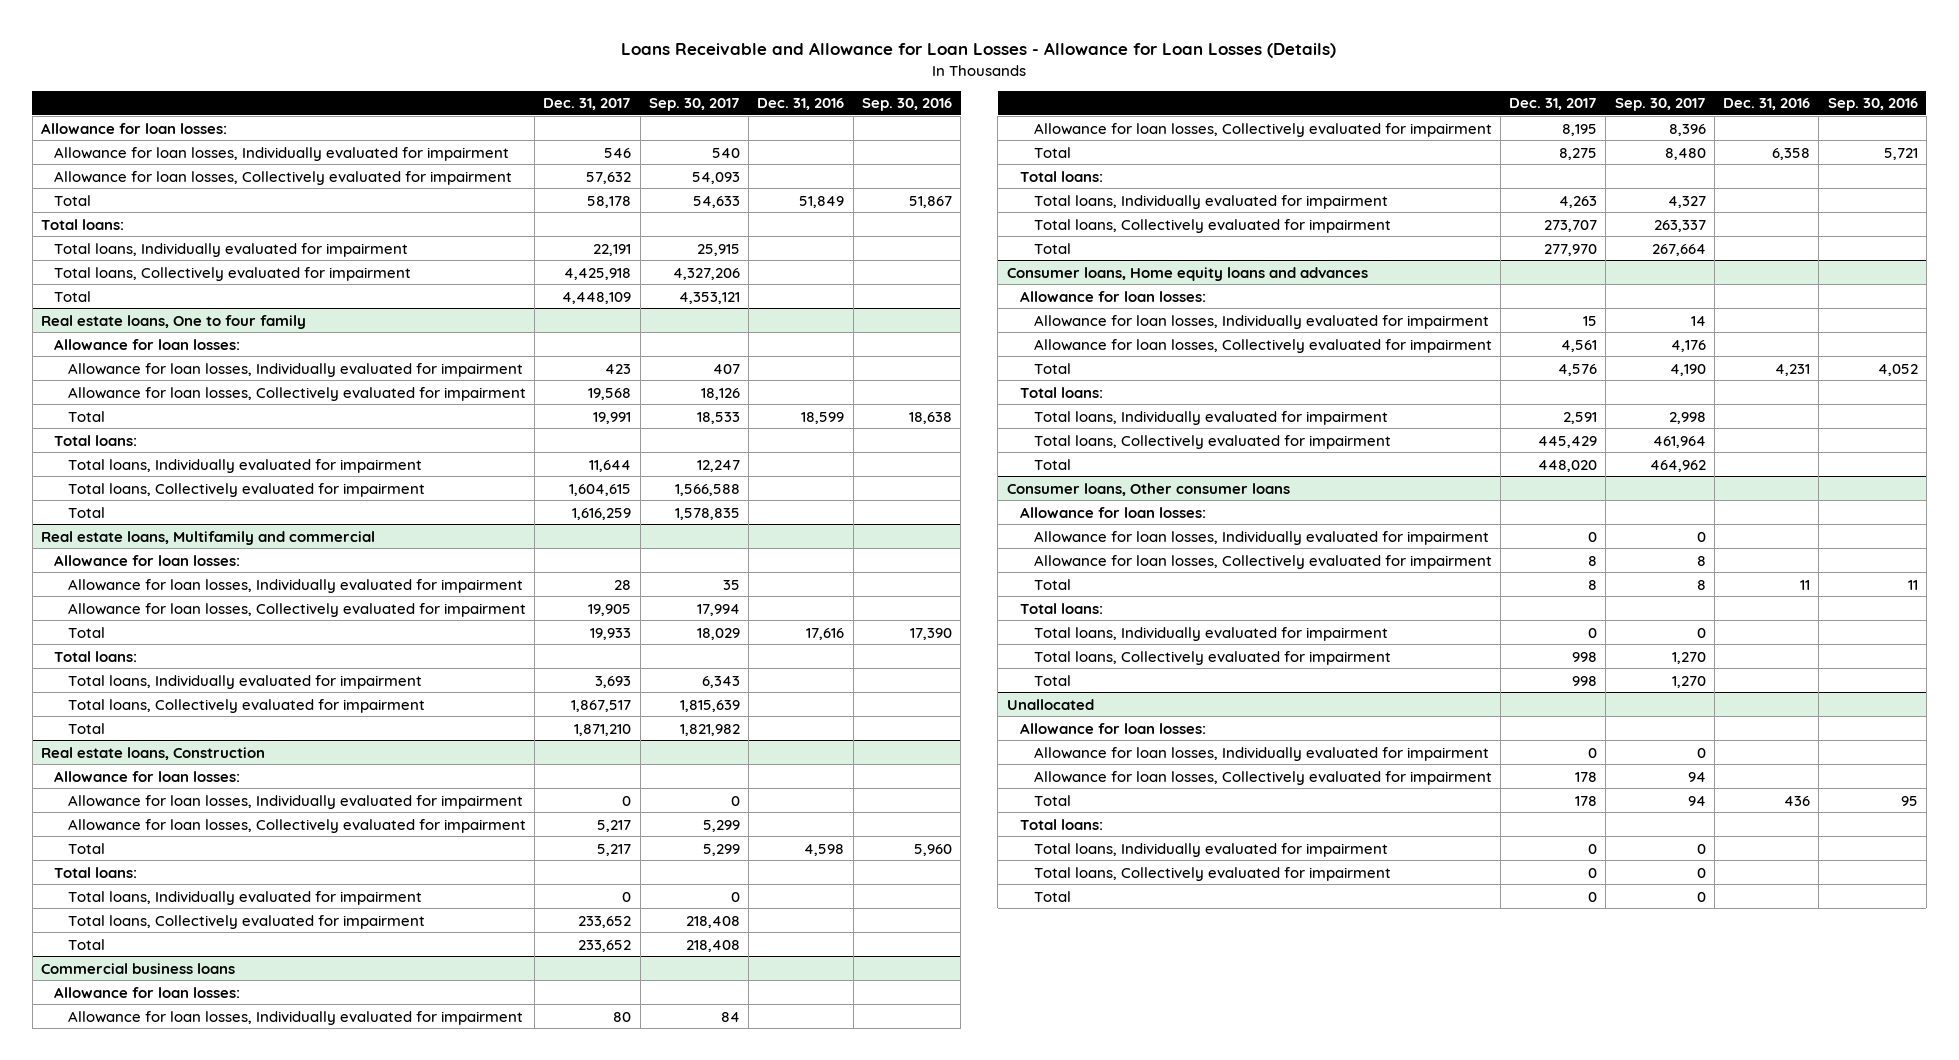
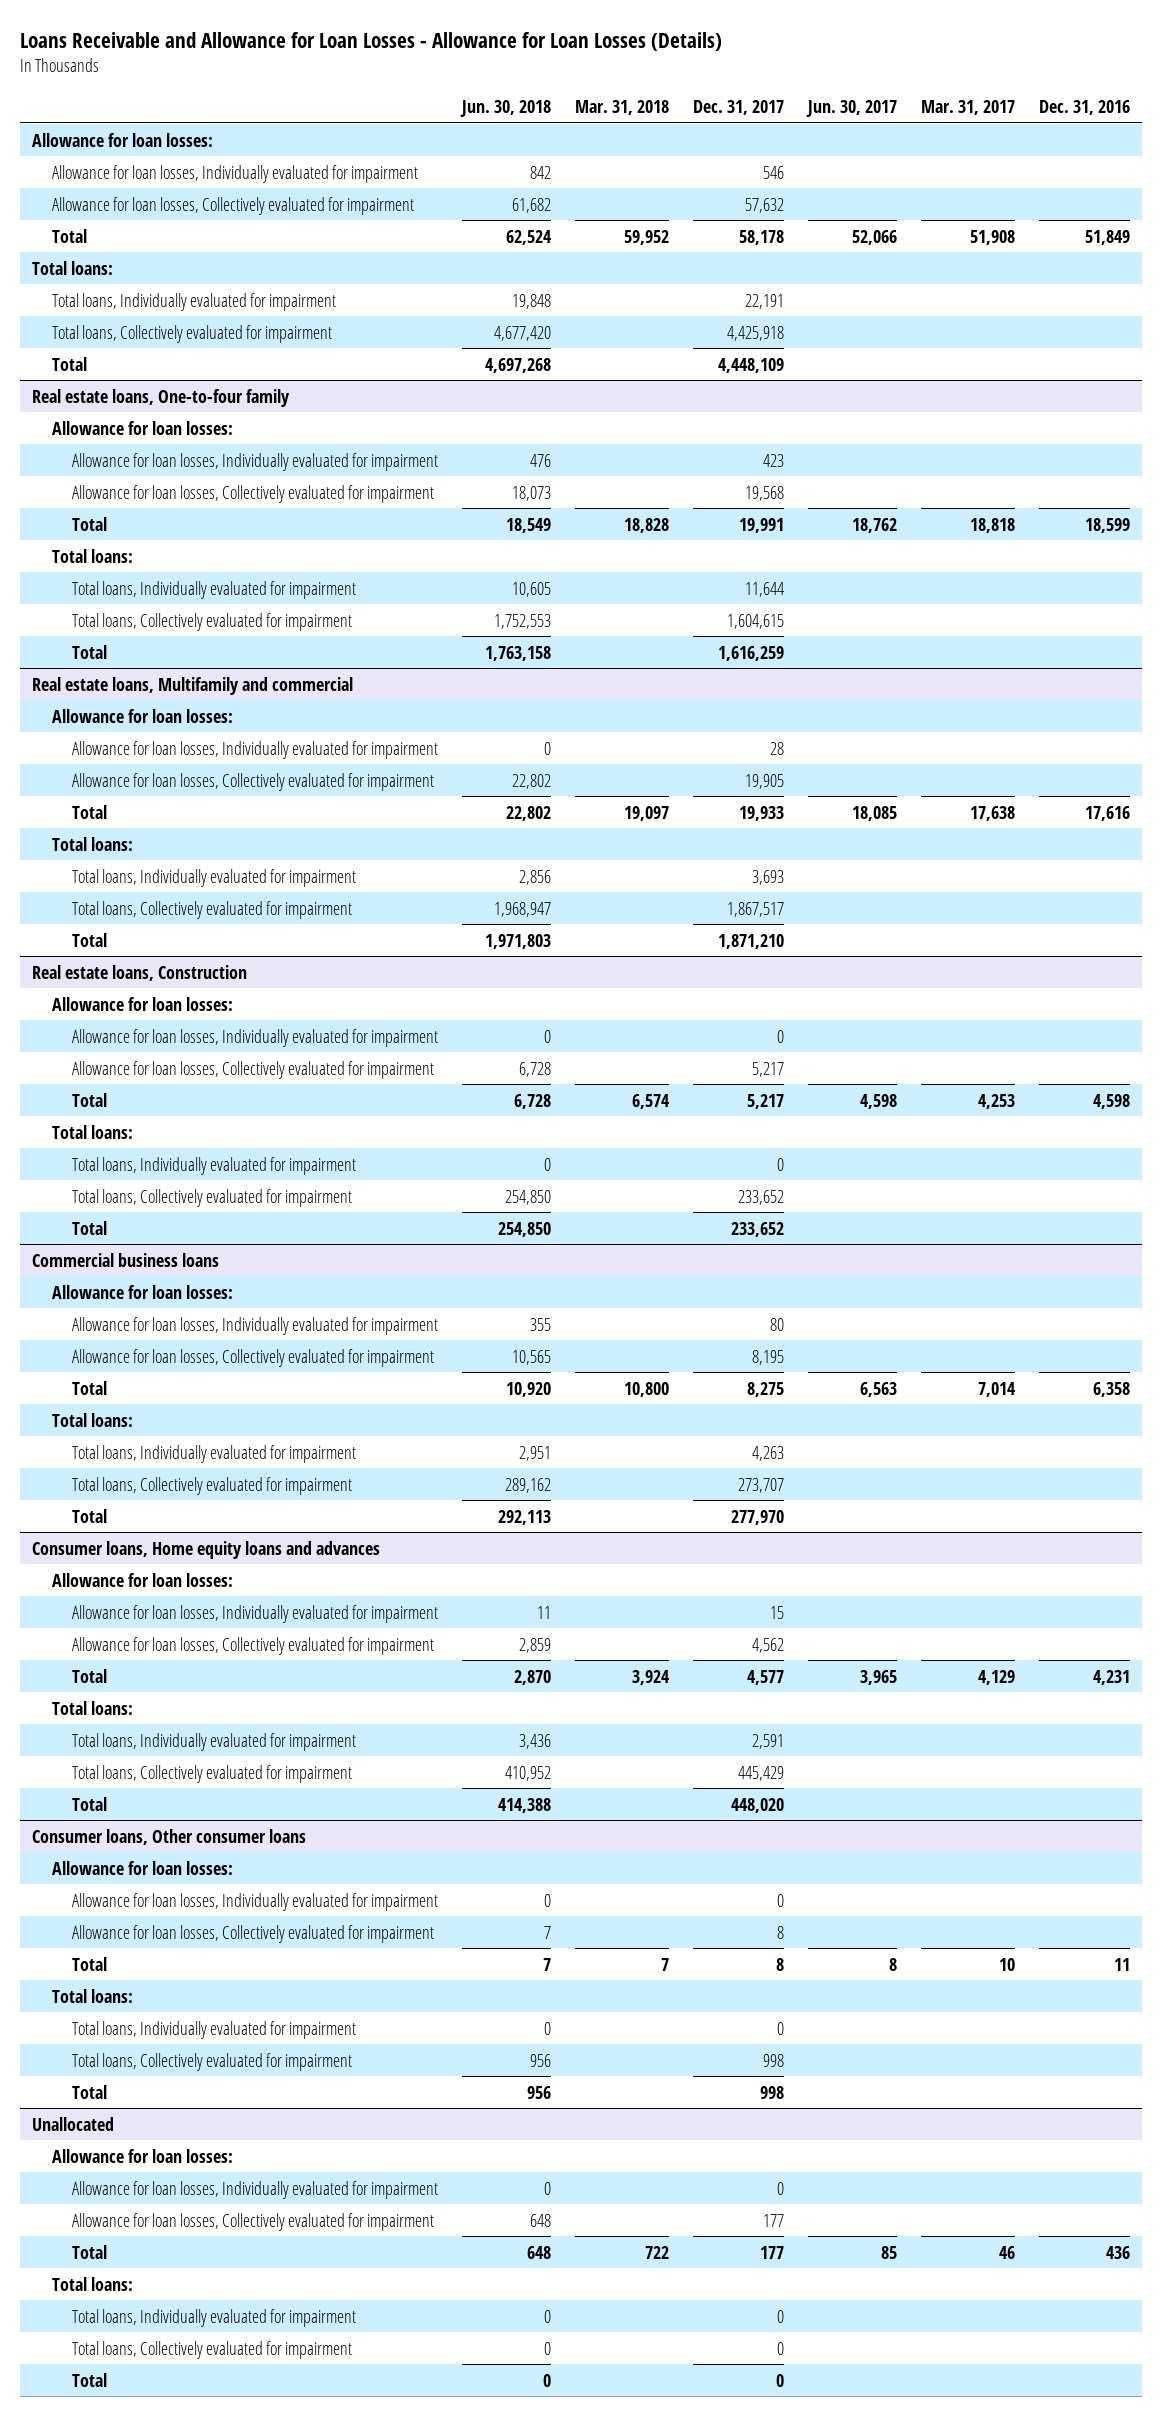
- | Dec. 31, 2017 | Sep. 30, 2017 | Dec. 31, 2016 | Sep. 30, 2016
+ | Jun. 30, 2018 | Mar. 31, 2018 | Dec. 31, 2017 | Jun. 30, 2017 | Mar. 31, 2017 | Dec. 31, 2016
- Real estate loans, One to four family
+ Real estate loans, One-to-four family
@ Consumer loans, Home equity loans and advances
- Allowance for loan losses, Collectively evaluated for impairment | 4,561 | 4,176 | |
- Total | 4,576 | 4,190 | 4,231 | 4,052
+ Allowance for loan losses, Collectively evaluated for impairment | 2,859 | | 4,562 | | |
+ Total | 2,870 | 3,924 | 4,577 | 3,965 | 4,129 | 4,231
@ Unallocated
- Allowance for loan losses, Collectively evaluated for impairment | 178 | 94 | |
- Total | 178 | 94 | 436 | 95
+ Allowance for loan losses, Collectively evaluated for impairment | 648 | | 177 | | |
+ Total | 648 | 722 | 177 | 85 | 46 | 436

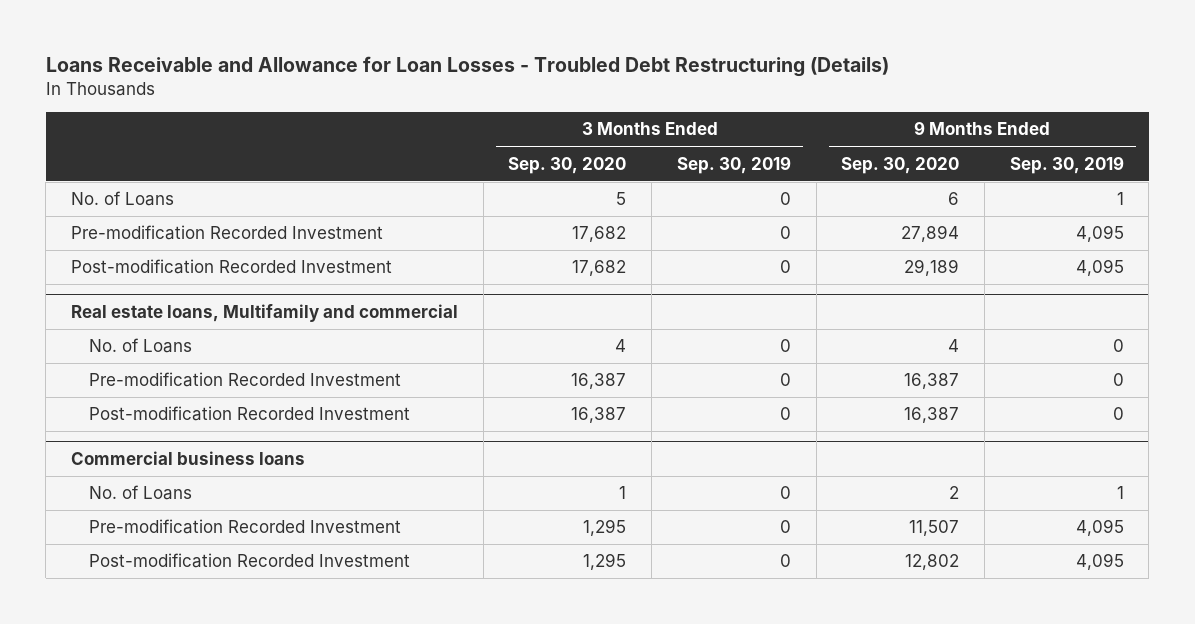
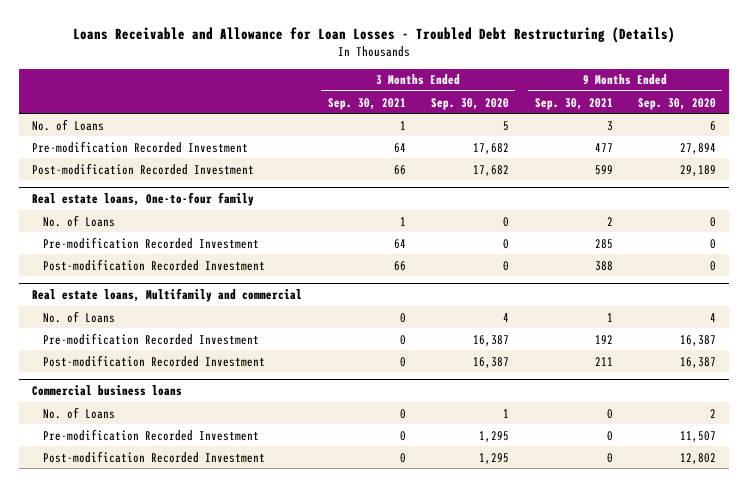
- | 3 Months Ended Sep. 30, 2020 | 3 Months Ended Sep. 30, 2019 | 9 Months Ended Sep. 30, 2020 | 9 Months Ended Sep. 30, 2019
+ | 3 Months Ended Sep. 30, 2021 | 3 Months Ended Sep. 30, 2020 | 9 Months Ended Sep. 30, 2021 | 9 Months Ended Sep. 30, 2020
+ Real estate loans, One-to-four family
+ No. of Loans | 1 | 0 | 2 | 0
+ Pre-modification Recorded Investment | 64 | 0 | 285 | 0
+ Post-modification Recorded Investment | 66 | 0 | 388 | 0

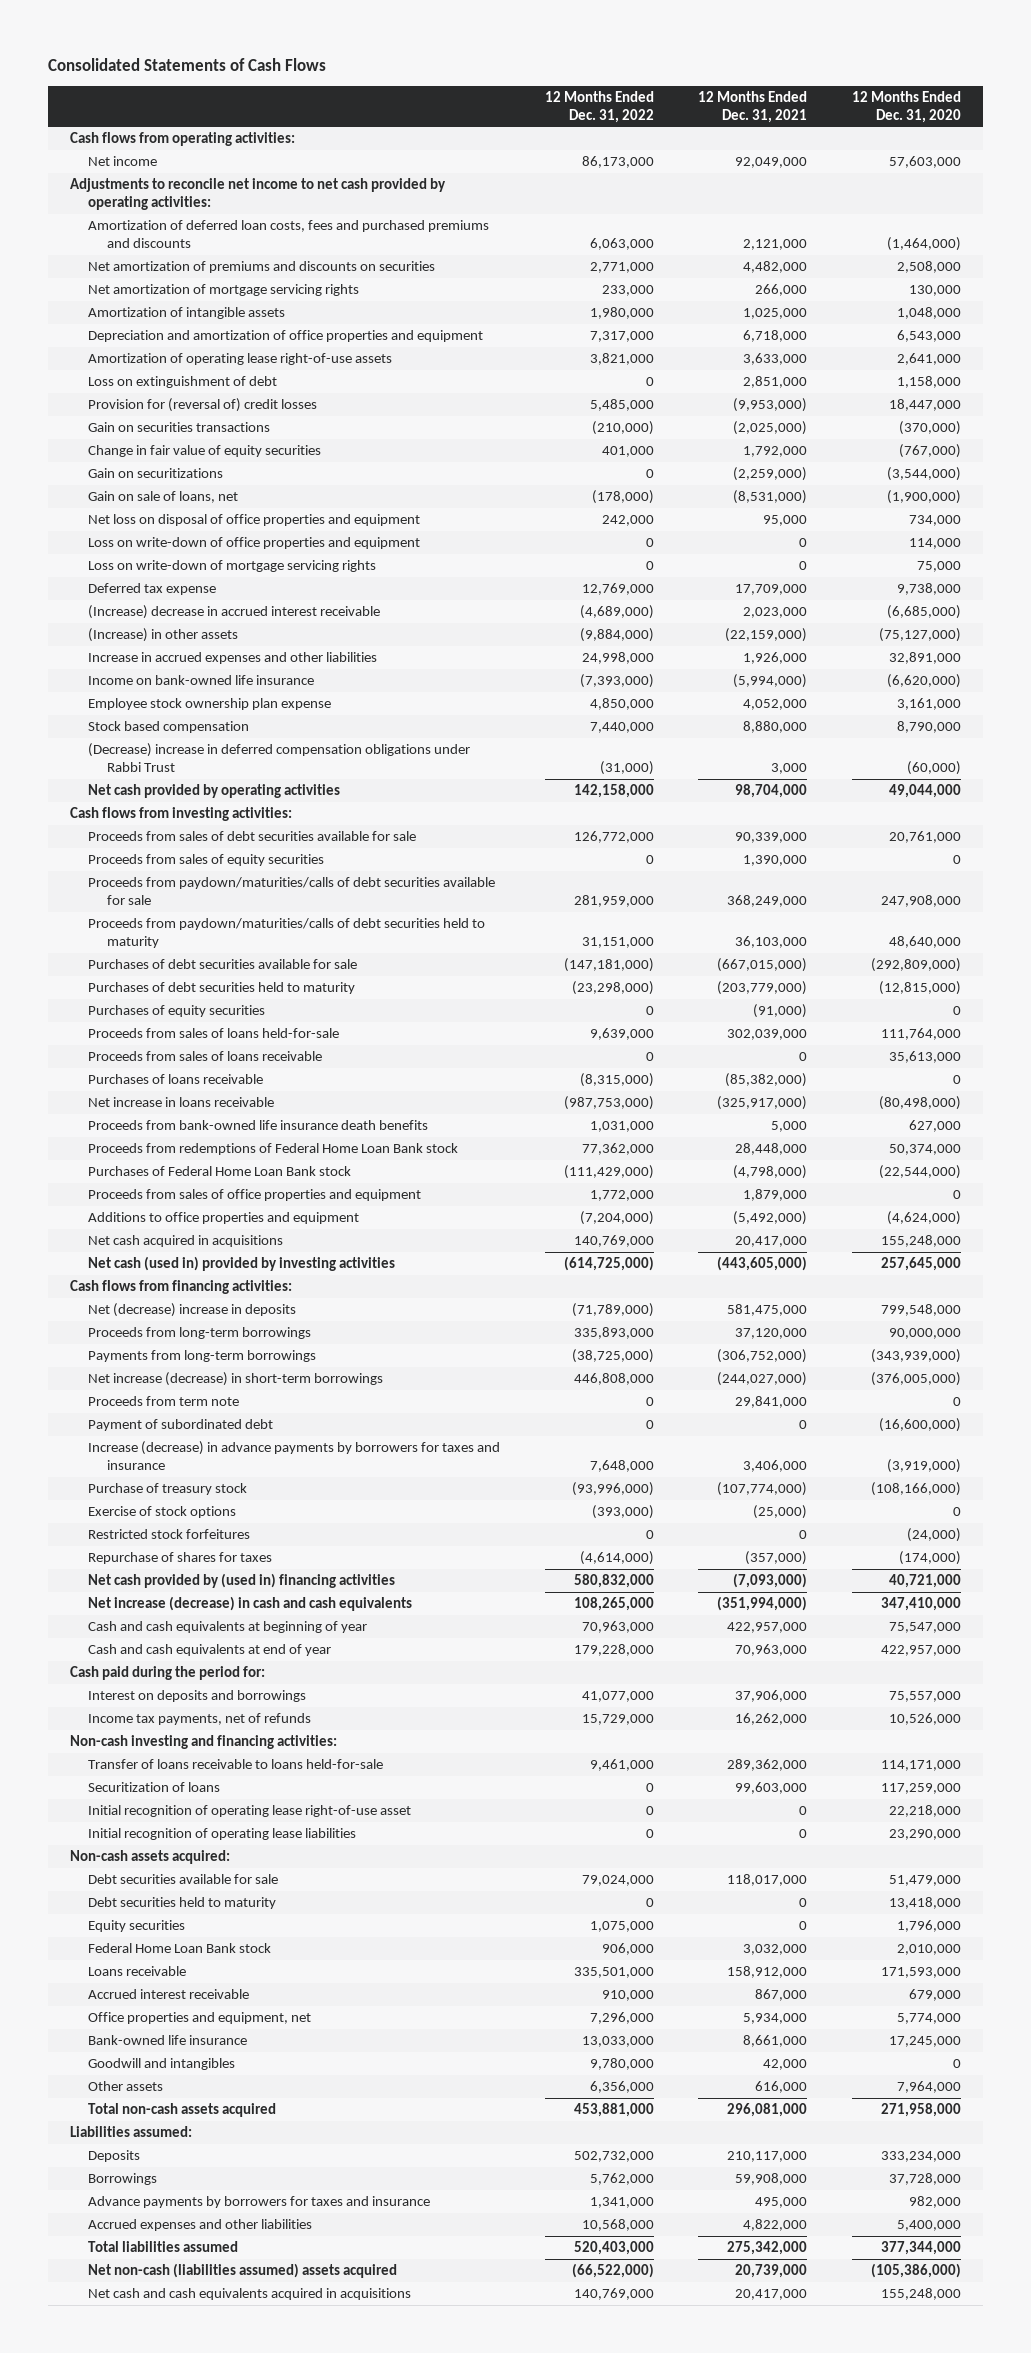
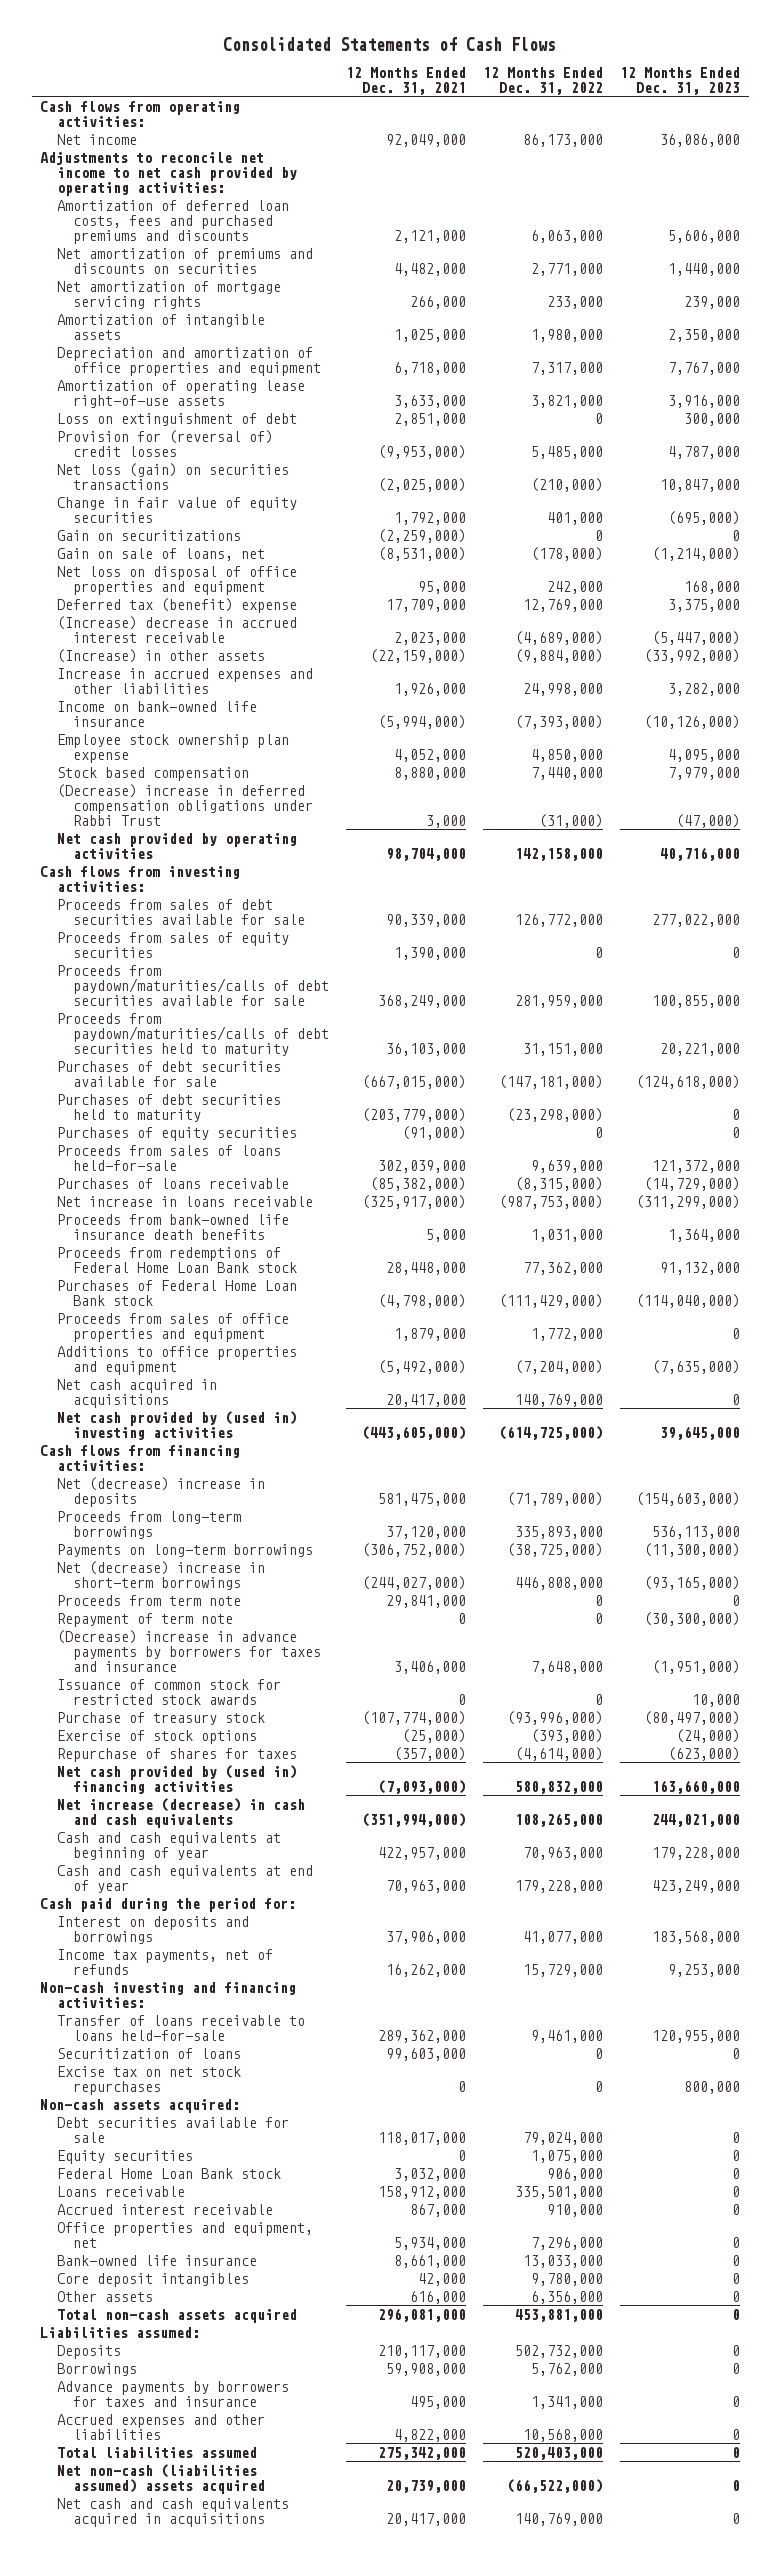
- | 12 Months Ended Dec. 31, 2022 | 12 Months Ended Dec. 31, 2021 | 12 Months Ended Dec. 31, 2020
+ | 12 Months Ended Dec. 31, 2021 | 12 Months Ended Dec. 31, 2022 | 12 Months Ended Dec. 31, 2023
- Gain on securities transactions | (210,000) | (2,025,000) | (370,000)
+ Net loss (gain) on securities transactions | (2,025,000) | (210,000) | 10,847,000
- Loss on write-down of office properties and equipment | 0 | 0 | 114,000
- Loss on write-down of mortgage servicing rights | 0 | 0 | 75,000
- Deferred tax expense | 12,769,000 | 17,709,000 | 9,738,000
+ Deferred tax (benefit) expense | 17,709,000 | 12,769,000 | 3,375,000
- Proceeds from sales of loans receivable | 0 | 0 | 35,613,000
- Net cash (used in) provided by investing activities | (614,725,000) | (443,605,000) | 257,645,000
+ Net cash provided by (used in) investing activities | (443,605,000) | (614,725,000) | 39,645,000
- Payments from long-term borrowings | (38,725,000) | (306,752,000) | (343,939,000)
- Net increase (decrease) in short-term borrowings | 446,808,000 | (244,027,000) | (376,005,000)
+ Payments on long-term borrowings | (306,752,000) | (38,725,000) | (11,300,000)
+ Net (decrease) increase in short-term borrowings | (244,027,000) | 446,808,000 | (93,165,000)
- Payment of subordinated debt | 0 | 0 | (16,600,000)
- Increase (decrease) in advance payments by borrowers for taxes and insurance | 7,648,000 | 3,406,000 | (3,919,000)
+ Repayment of term note | 0 | 0 | (30,300,000)
+ (Decrease) increase in advance payments by borrowers for taxes and insurance | 3,406,000 | 7,648,000 | (1,951,000)
+ Issuance of common stock for restricted stock awards | 0 | 0 | 10,000
- Restricted stock forfeitures | 0 | 0 | (24,000)
- Initial recognition of operating lease right-of-use asset | 0 | 0 | 22,218,000
- Initial recognition of operating lease liabilities | 0 | 0 | 23,290,000
+ Excise tax on net stock repurchases | 0 | 0 | 800,000
- Debt securities held to maturity | 0 | 0 | 13,418,000
- Goodwill and intangibles | 9,780,000 | 42,000 | 0
+ Core deposit intangibles | 42,000 | 9,780,000 | 0

